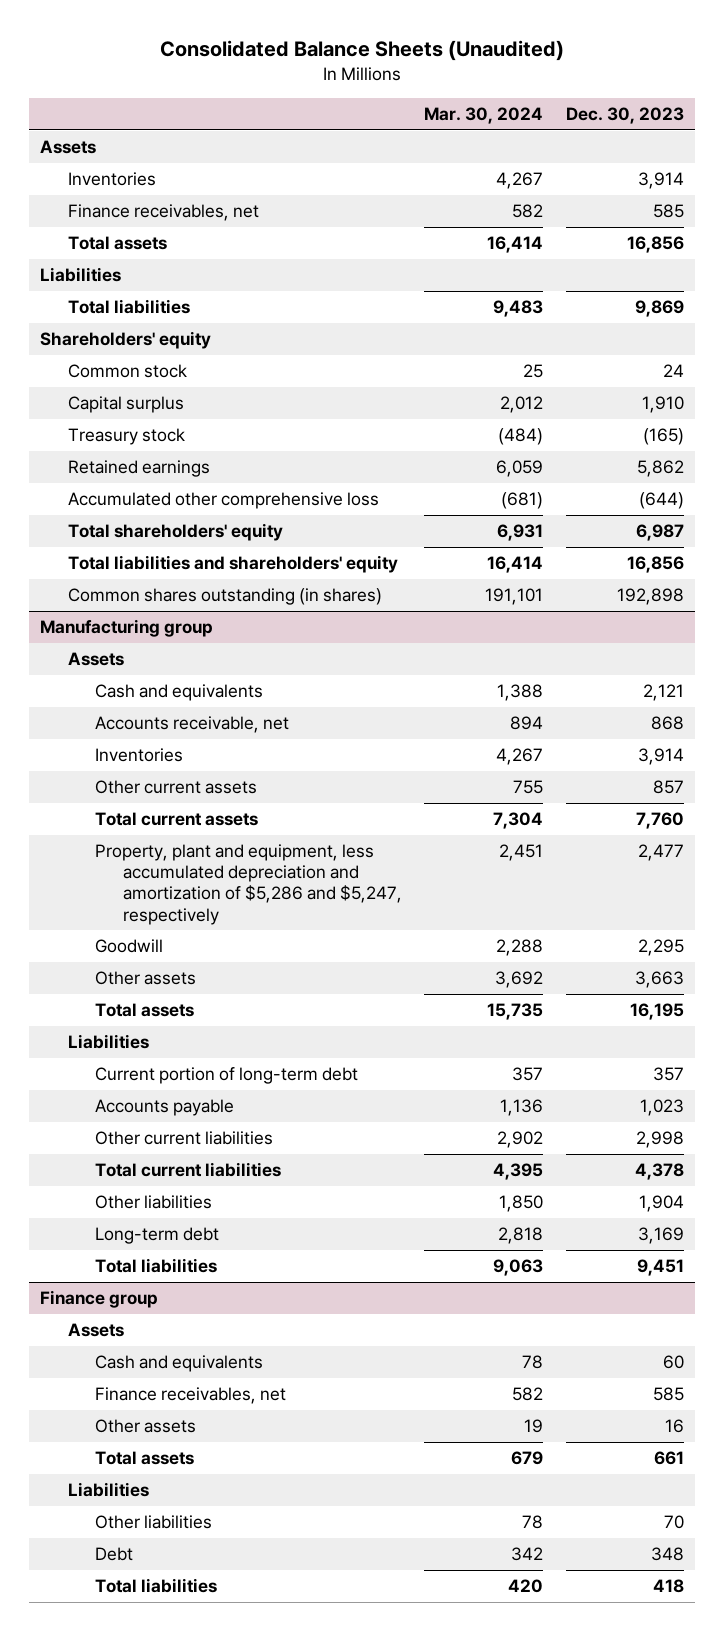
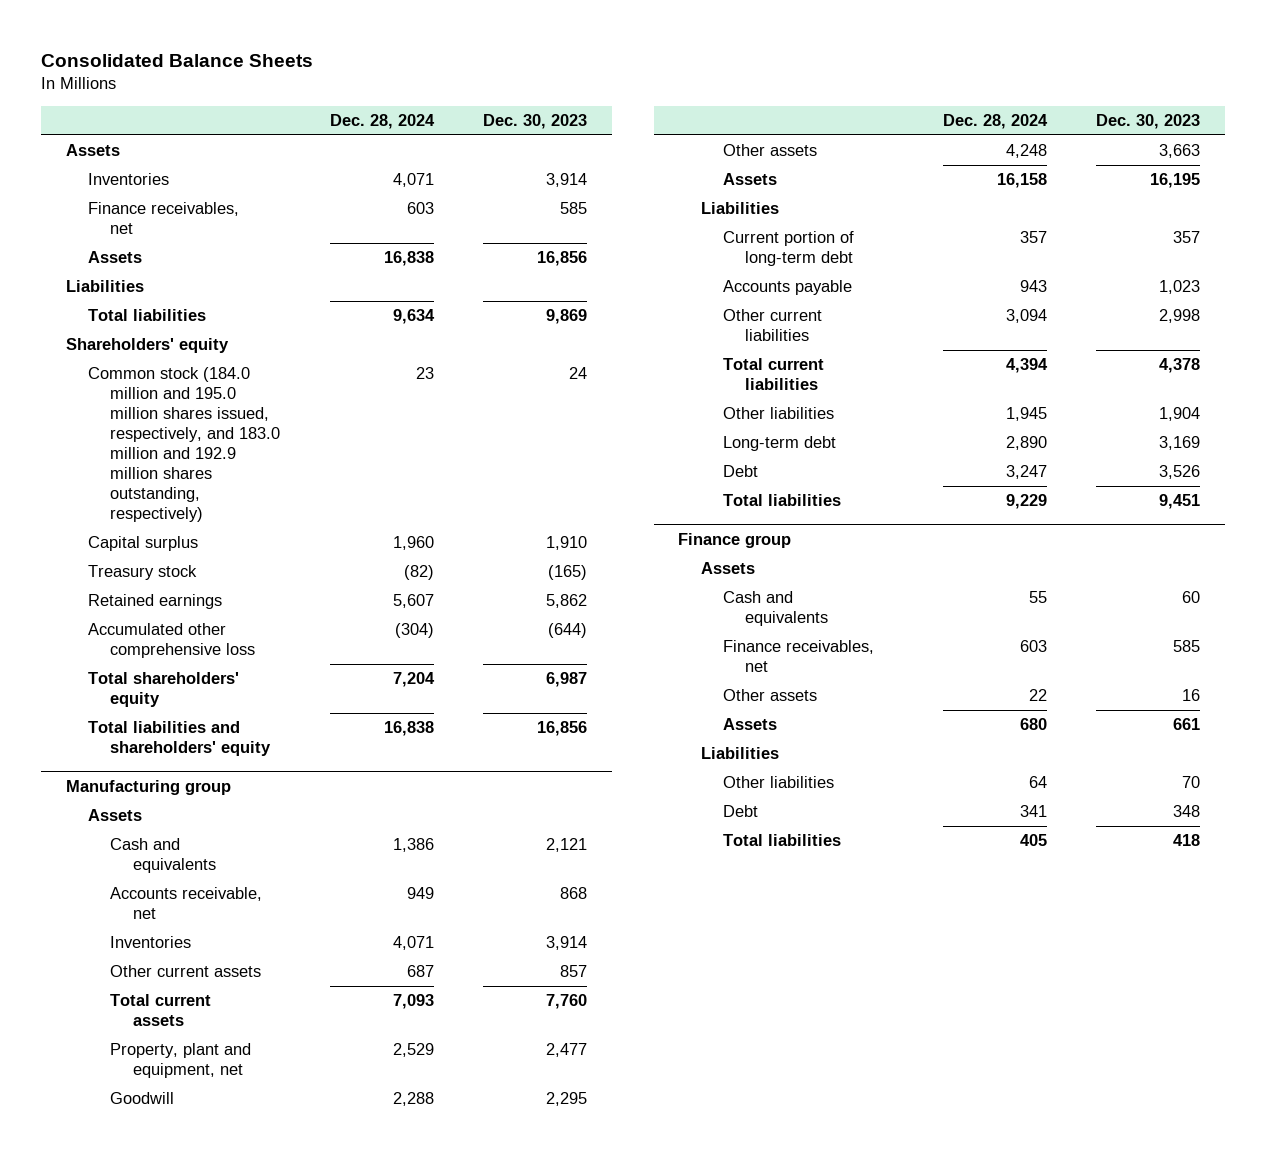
- Consolidated Balance Sheets (Unaudited)
+ Consolidated Balance Sheets
- | Mar. 30, 2024 | Dec. 30, 2023
+ | Dec. 28, 2024 | Dec. 30, 2023
- Total assets | 16,414 | 16,856
+ Assets | 16,838 | 16,856
- Common stock | 25 | 24
+ Common stock (184.0 million and 195.0 million shares issued, respectively, and 183.0 million and 192.9 million shares outstanding, respectively) | 23 | 24
- Common shares outstanding (in shares) | 191,101 | 192,898
@ Manufacturing group
- Property, plant and equipment, less accumulated depreciation and amortization of $5,286 and $5,247, respectively | 2,451 | 2,477
+ Property, plant and equipment, net | 2,529 | 2,477
- Total assets | 15,735 | 16,195
+ Assets | 16,158 | 16,195
+ Debt | 3,247 | 3,526
@ Finance group
- Total assets | 679 | 661
+ Assets | 680 | 661

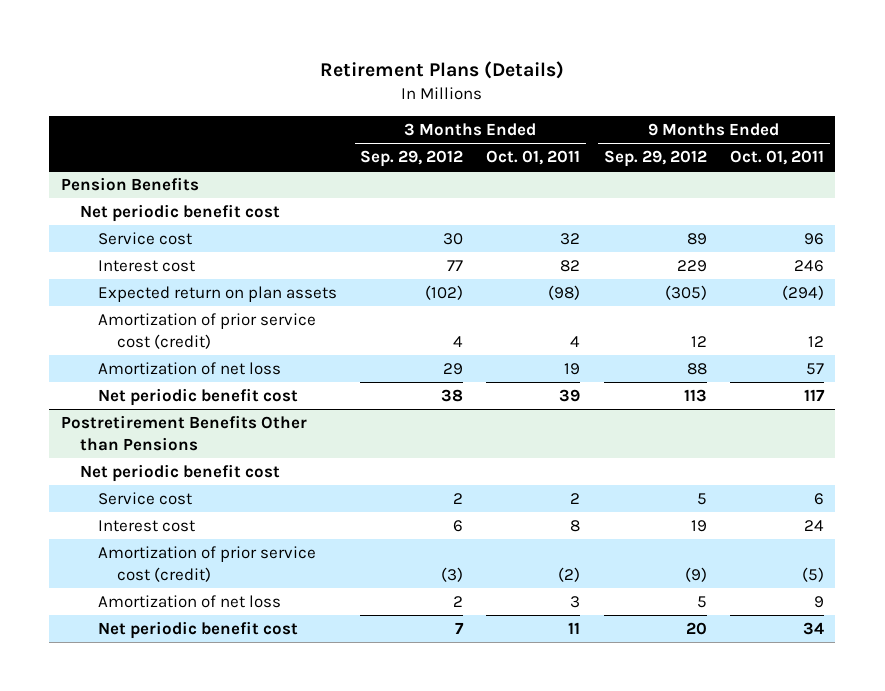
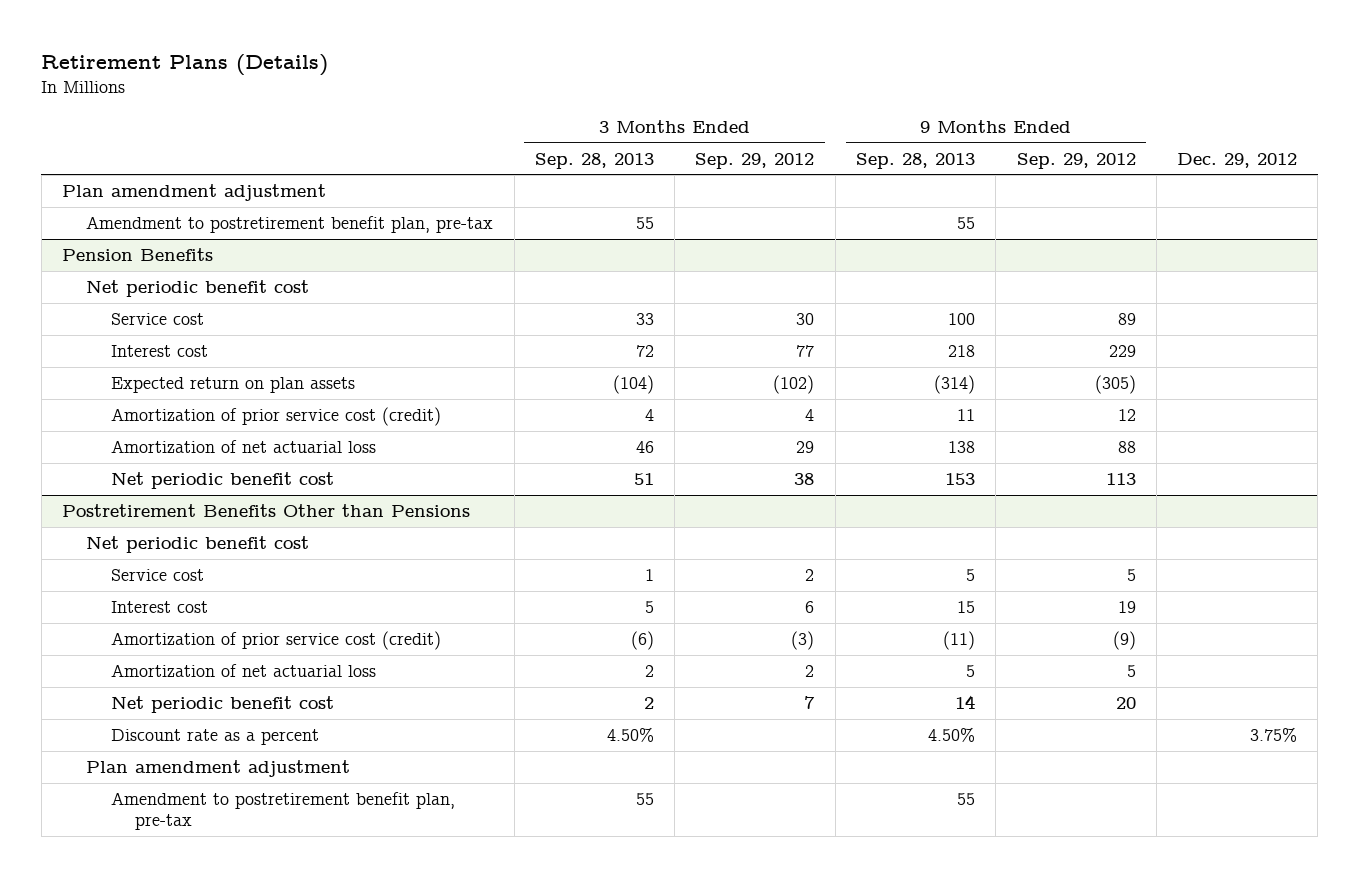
- | 3 Months Ended Sep. 29, 2012 | 3 Months Ended Oct. 01, 2011 | 9 Months Ended Sep. 29, 2012 | 9 Months Ended Oct. 01, 2011
+ | 3 Months Ended Sep. 28, 2013 | 3 Months Ended Sep. 29, 2012 | 9 Months Ended Sep. 28, 2013 | 9 Months Ended Sep. 29, 2012 | Dec. 29, 2012
+ Plan amendment adjustment
+ Amendment to postretirement benefit plan, pre-tax | 55 | | 55 | |
@ Pension Benefits
- Amortization of net loss | 29 | 19 | 88 | 57
+ Amortization of net actuarial loss | 46 | 29 | 138 | 88 |
@ Postretirement Benefits Other than Pensions
- Amortization of net loss | 2 | 3 | 5 | 9
+ Amortization of net actuarial loss | 2 | 2 | 5 | 5 |
+ Discount rate as a percent | 4.50% | | 4.50% | | 3.75%
+ Plan amendment adjustment
+ Amendment to postretirement benefit plan, pre-tax | 55 | | 55 | |

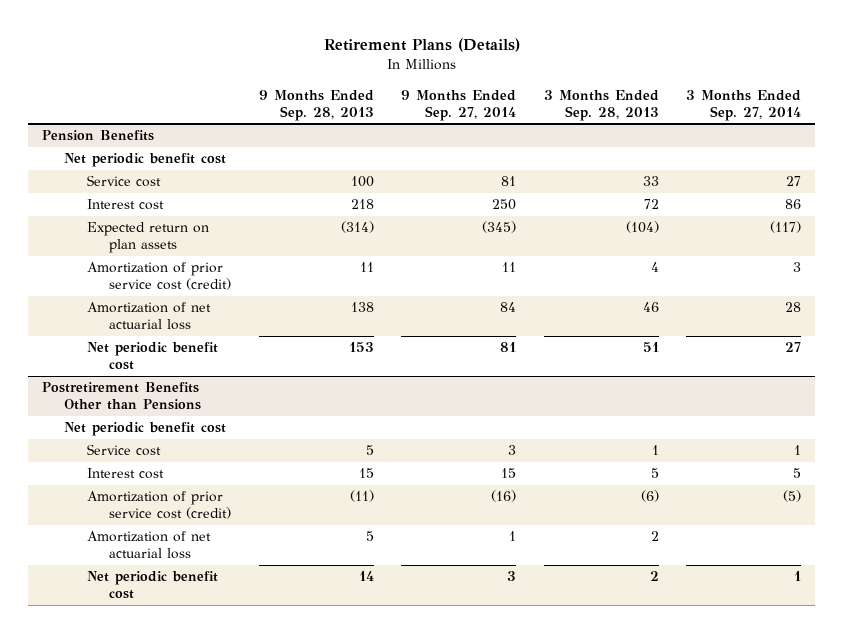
- | 3 Months Ended Sep. 28, 2013 | 3 Months Ended Sep. 29, 2012 | 9 Months Ended Sep. 28, 2013 | 9 Months Ended Sep. 29, 2012 | Dec. 29, 2012
+ | 9 Months Ended Sep. 28, 2013 | 9 Months Ended Sep. 27, 2014 | 3 Months Ended Sep. 28, 2013 | 3 Months Ended Sep. 27, 2014
- Plan amendment adjustment
- Amendment to postretirement benefit plan, pre-tax | 55 | | 55 | |
@ Postretirement Benefits Other than Pensions
- Discount rate as a percent | 4.50% | | 4.50% | | 3.75%
- Plan amendment adjustment
- Amendment to postretirement benefit plan, pre-tax | 55 | | 55 | |

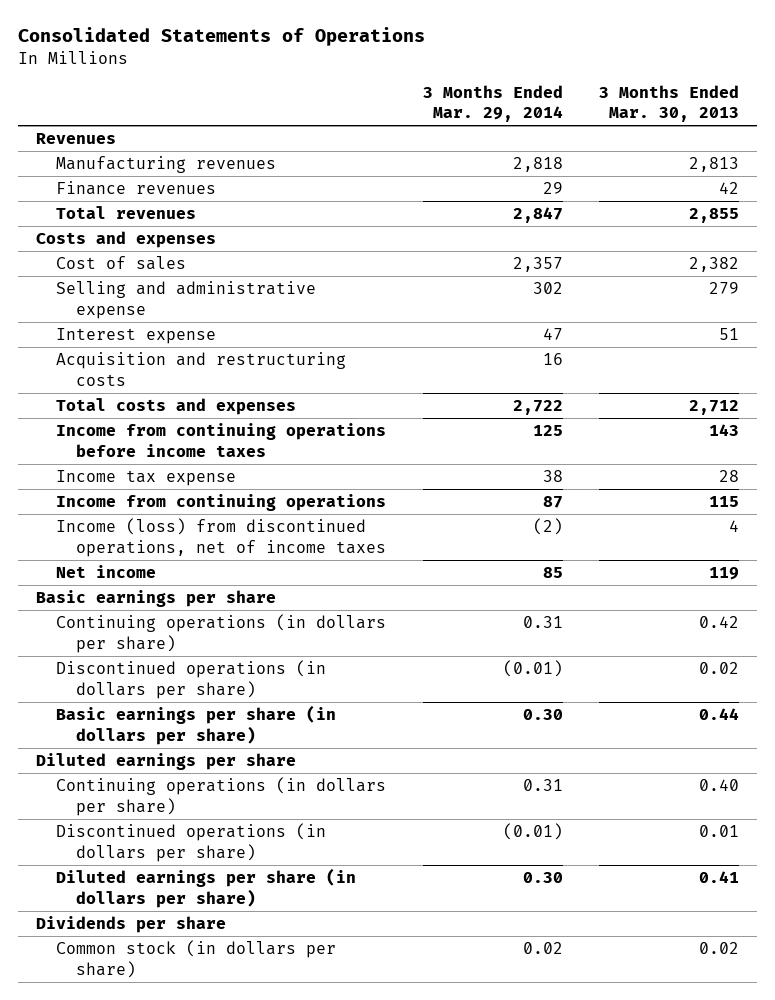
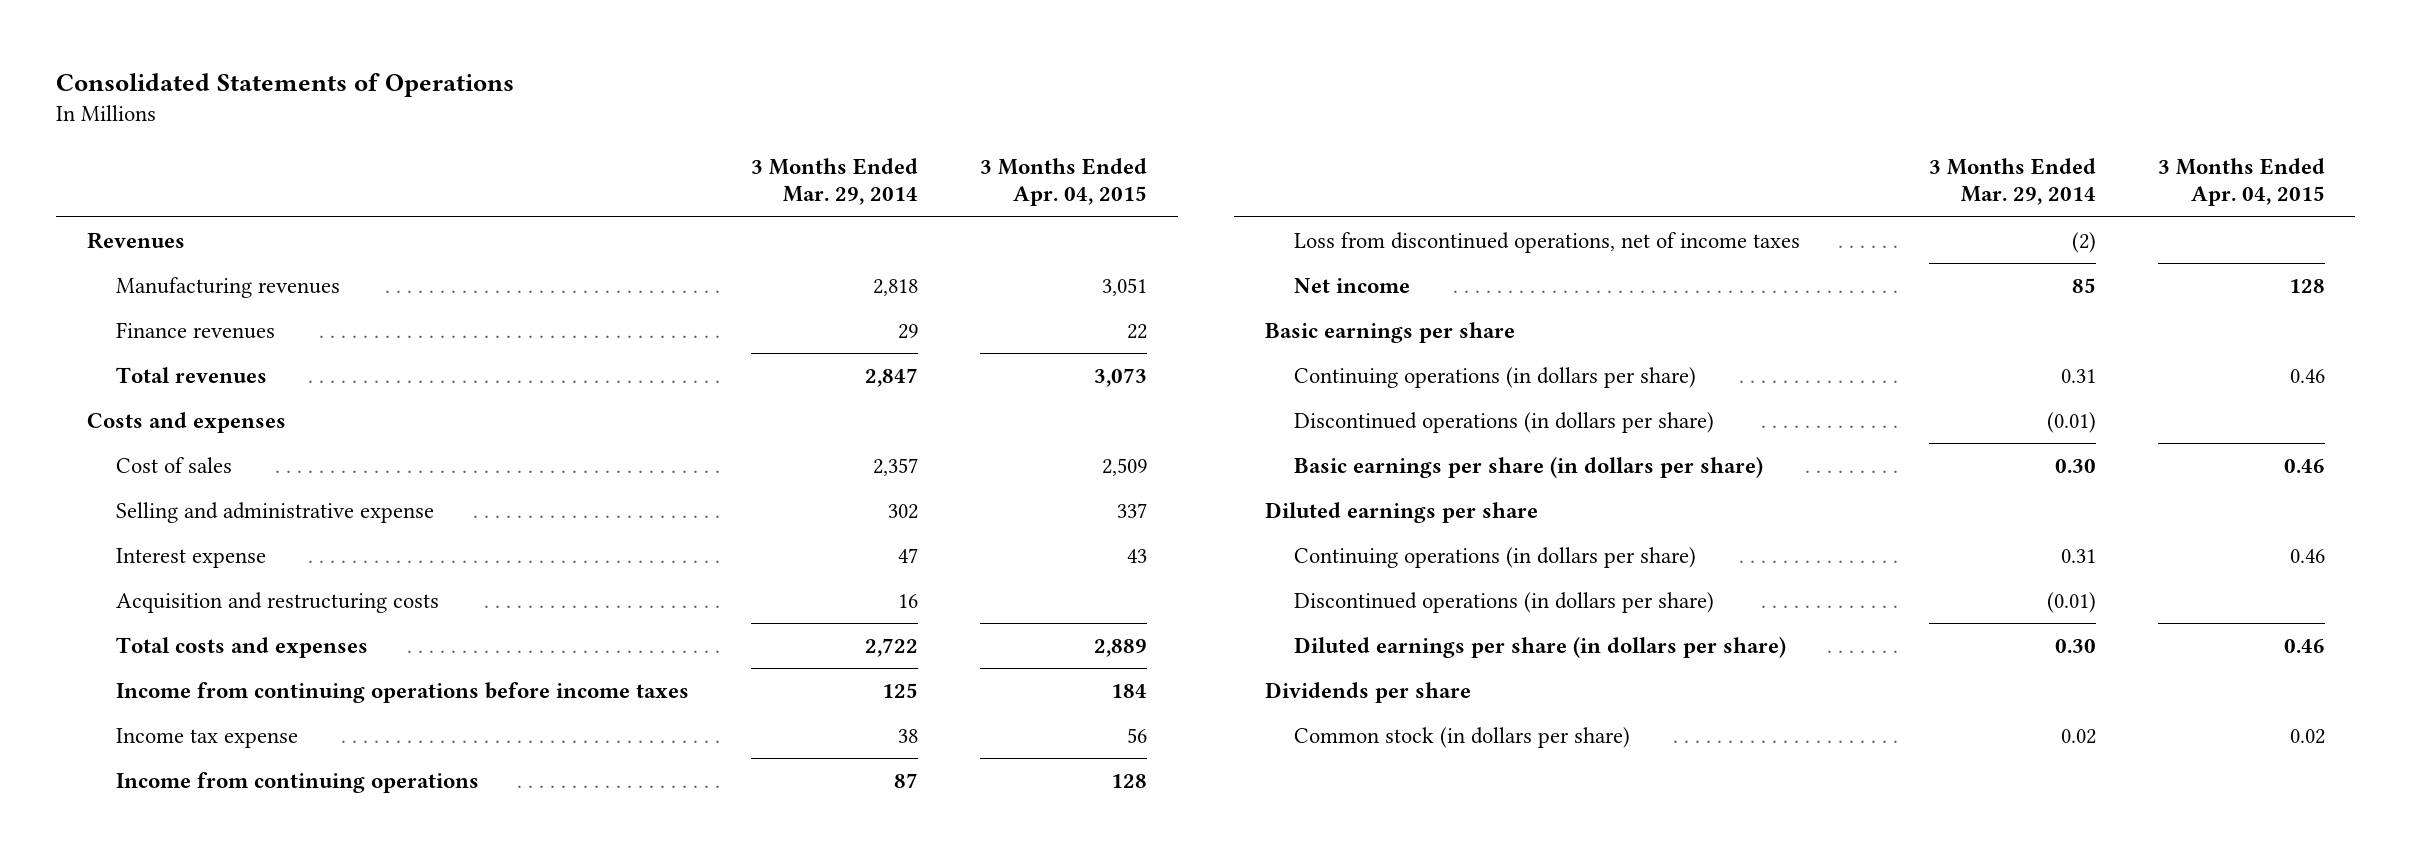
- | 3 Months Ended Mar. 29, 2014 | 3 Months Ended Mar. 30, 2013
+ | 3 Months Ended Mar. 29, 2014 | 3 Months Ended Apr. 04, 2015
- Income (loss) from discontinued operations, net of income taxes | (2) | 4
+ Loss from discontinued operations, net of income taxes | (2) |

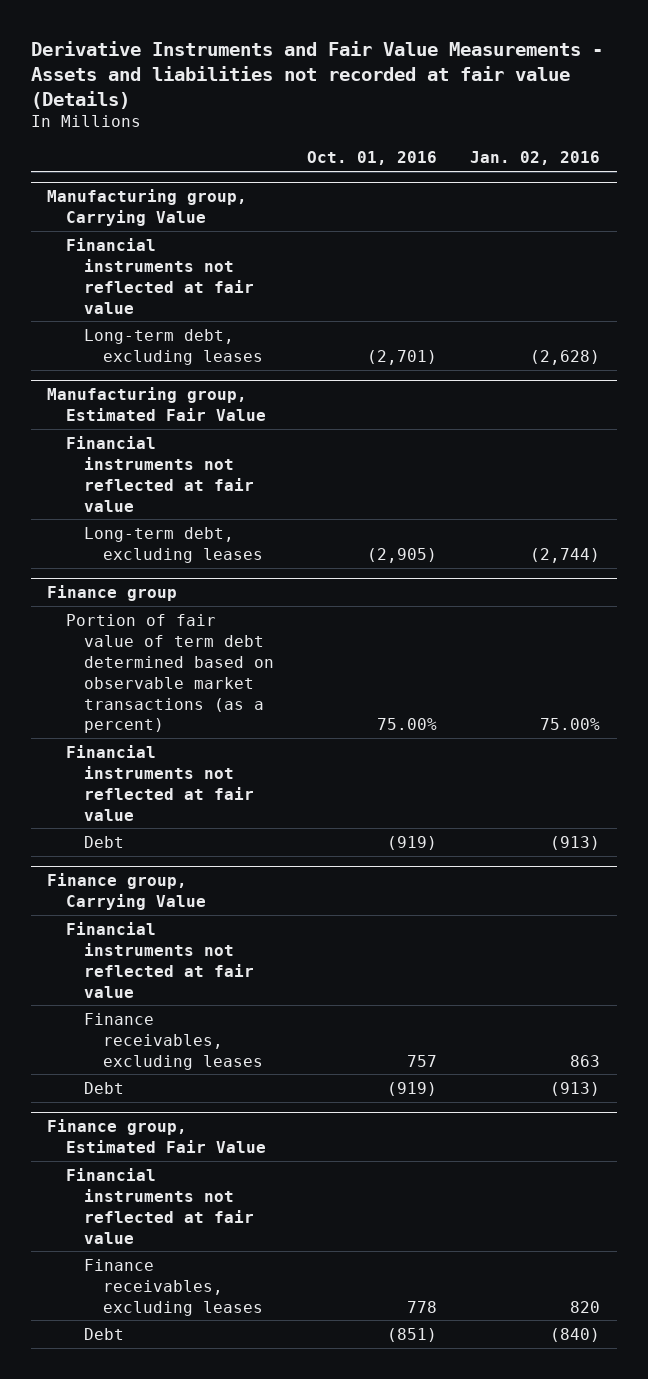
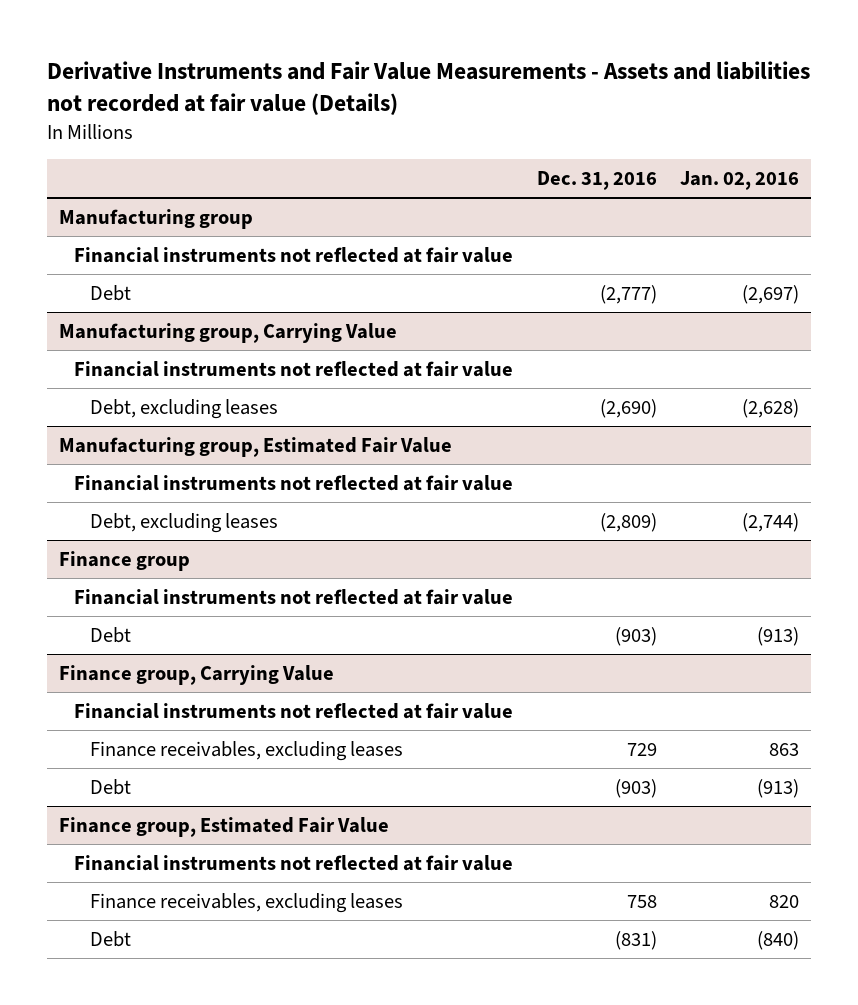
- | Oct. 01, 2016 | Jan. 02, 2016
+ | Dec. 31, 2016 | Jan. 02, 2016
+ Manufacturing group
+ Financial instruments not reflected at fair value
+ Debt | (2,777) | (2,697)
@ Manufacturing group, Carrying Value
- Long-term debt, excluding leases | (2,701) | (2,628)
+ Debt, excluding leases | (2,690) | (2,628)
@ Manufacturing group, Estimated Fair Value
- Long-term debt, excluding leases | (2,905) | (2,744)
+ Debt, excluding leases | (2,809) | (2,744)
@ Finance group
- Portion of fair value of term debt determined based on observable market transactions (as a percent) | 75.00% | 75.00%

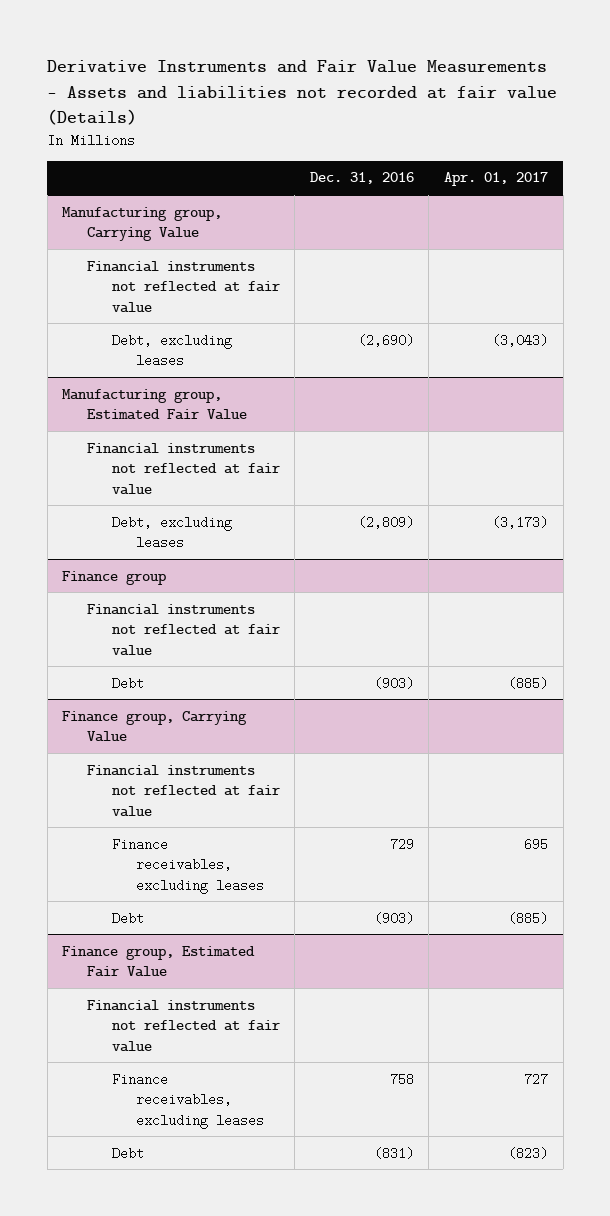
- | Dec. 31, 2016 | Jan. 02, 2016
+ | Dec. 31, 2016 | Apr. 01, 2017
- Manufacturing group
- Financial instruments not reflected at fair value
- Debt | (2,777) | (2,697)

